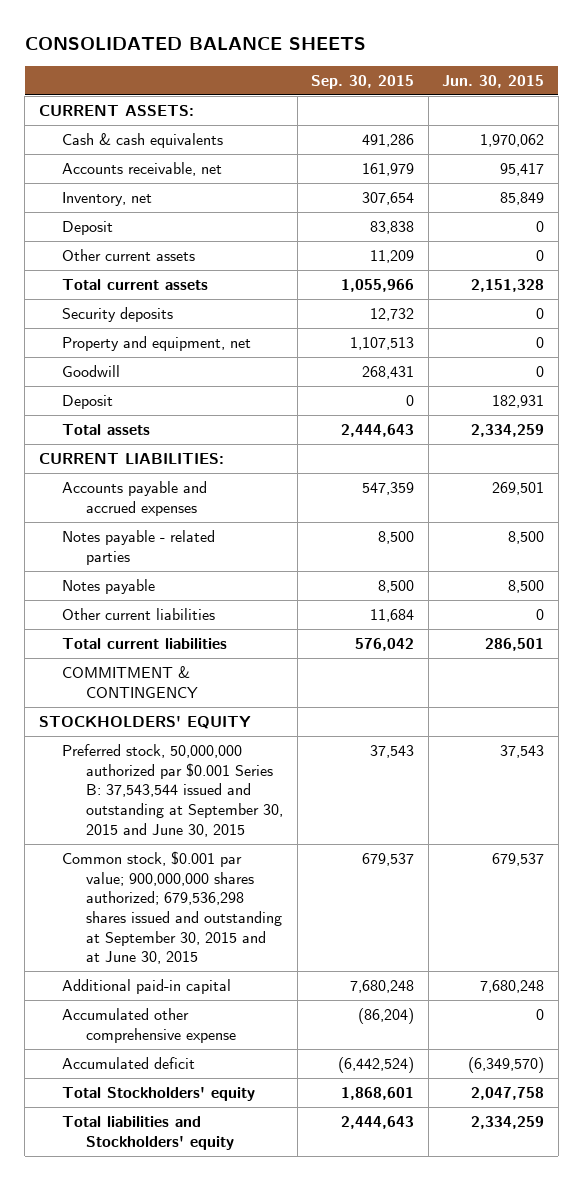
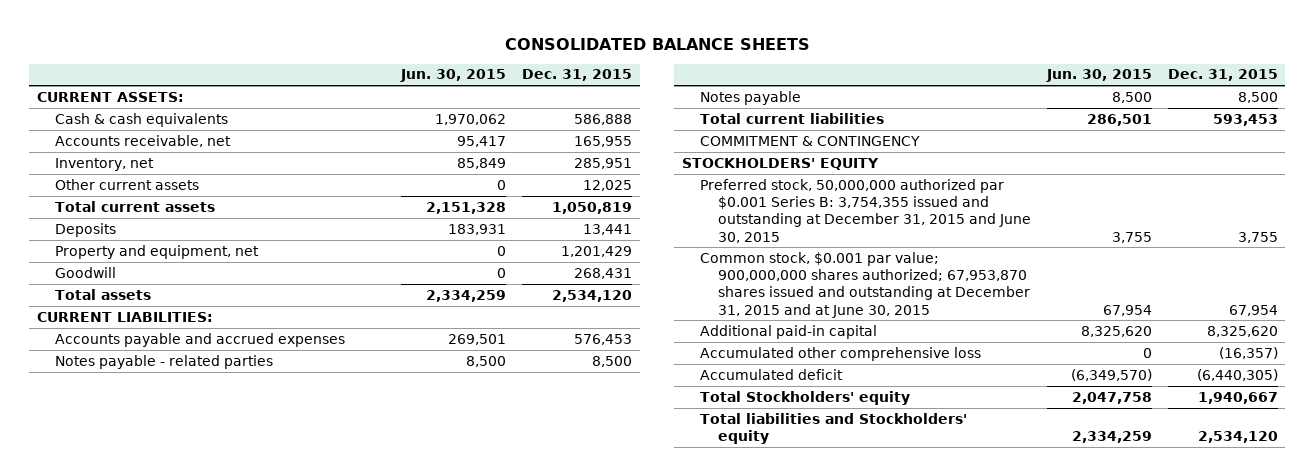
- | Sep. 30, 2015 | Jun. 30, 2015
+ | Jun. 30, 2015 | Dec. 31, 2015
- Deposit | 83,838 | 0
- Security deposits | 12,732 | 0
+ Deposits | 183,931 | 13,441
- Deposit | 0 | 182,931
- Other current liabilities | 11,684 | 0
- Preferred stock, 50,000,000 authorized par $0.001 Series B: 37,543,544 issued and outstanding at September 30, 2015 and June 30, 2015 | 37,543 | 37,543
- Common stock, $0.001 par value; 900,000,000 shares authorized; 679,536,298 shares issued and outstanding at September 30, 2015 and at June 30, 2015 | 679,537 | 679,537
- Additional paid-in capital | 7,680,248 | 7,680,248
- Accumulated other comprehensive expense | (86,204) | 0
+ Preferred stock, 50,000,000 authorized par $0.001 Series B: 3,754,355 issued and outstanding at December 31, 2015 and June 30, 2015 | 3,755 | 3,755
+ Common stock, $0.001 par value; 900,000,000 shares authorized; 67,953,870 shares issued and outstanding at December 31, 2015 and at June 30, 2015 | 67,954 | 67,954
+ Additional paid-in capital | 8,325,620 | 8,325,620
+ Accumulated other comprehensive loss | 0 | (16,357)

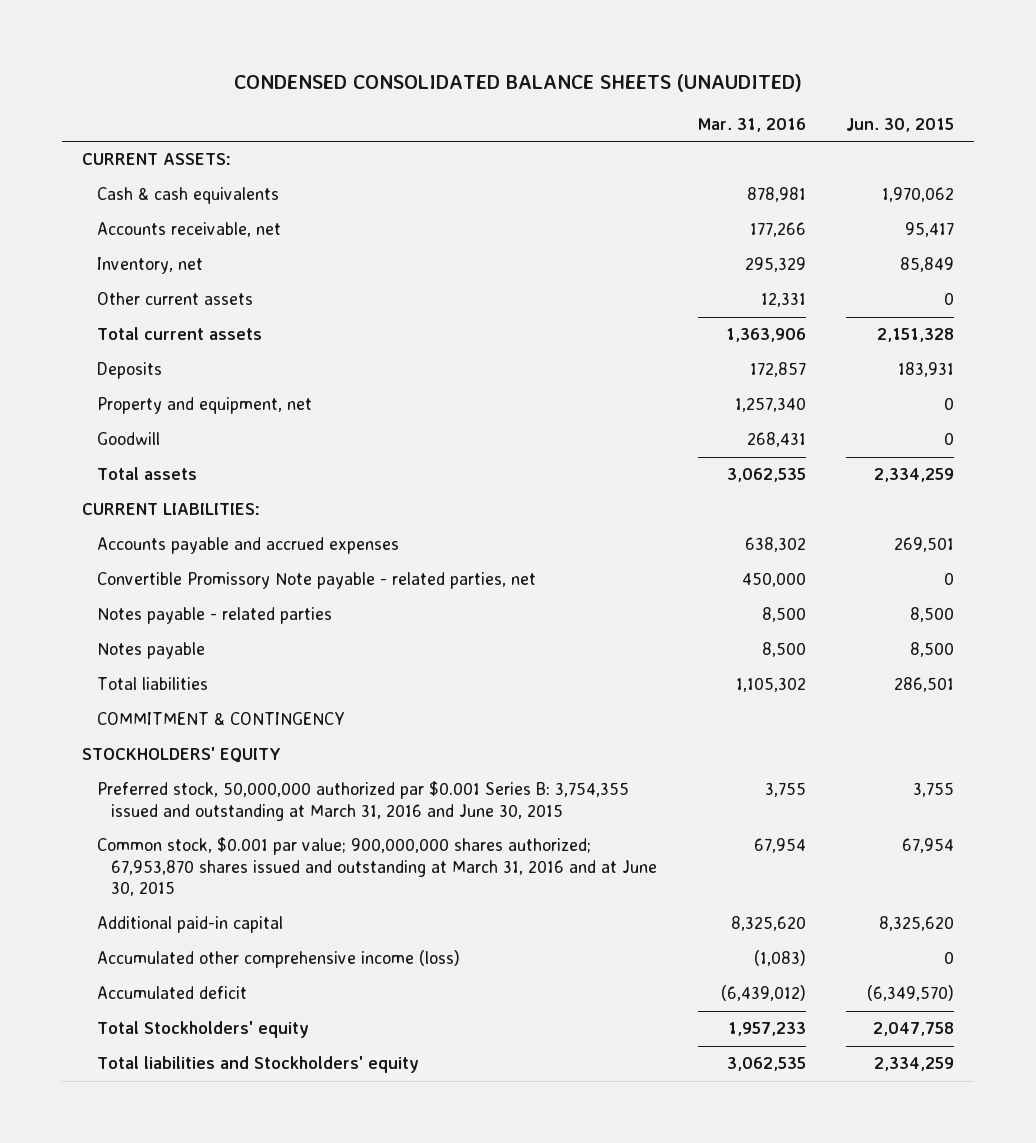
- CONSOLIDATED BALANCE SHEETS
+ CONDENSED CONSOLIDATED BALANCE SHEETS (UNAUDITED)
- | Jun. 30, 2015 | Dec. 31, 2015
+ | Mar. 31, 2016 | Jun. 30, 2015
+ Convertible Promissory Note payable - related parties, net | 450,000 | 0
- Total current liabilities | 286,501 | 593,453
+ Total liabilities | 1,105,302 | 286,501
- Preferred stock, 50,000,000 authorized par $0.001 Series B: 3,754,355 issued and outstanding at December 31, 2015 and June 30, 2015 | 3,755 | 3,755
- Common stock, $0.001 par value; 900,000,000 shares authorized; 67,953,870 shares issued and outstanding at December 31, 2015 and at June 30, 2015 | 67,954 | 67,954
+ Preferred stock, 50,000,000 authorized par $0.001 Series B: 3,754,355 issued and outstanding at March 31, 2016 and June 30, 2015 | 3,755 | 3,755
+ Common stock, $0.001 par value; 900,000,000 shares authorized; 67,953,870 shares issued and outstanding at March 31, 2016 and at June 30, 2015 | 67,954 | 67,954
- Accumulated other comprehensive loss | 0 | (16,357)
+ Accumulated other comprehensive income (loss) | (1,083) | 0

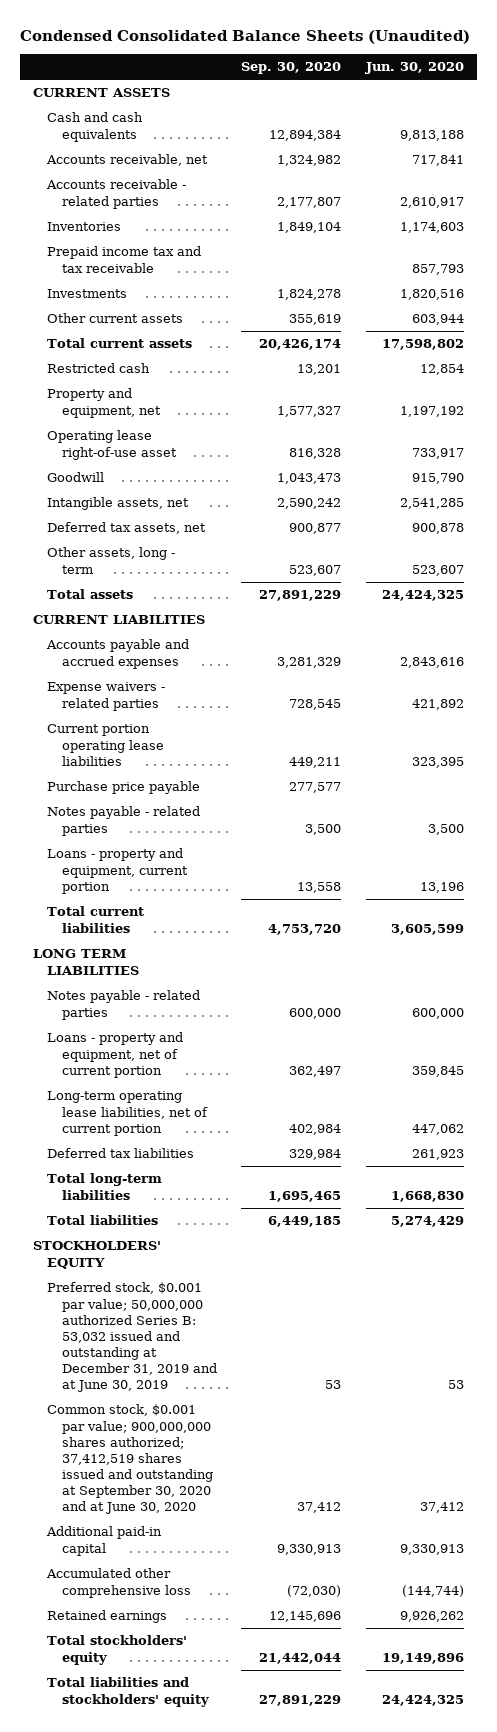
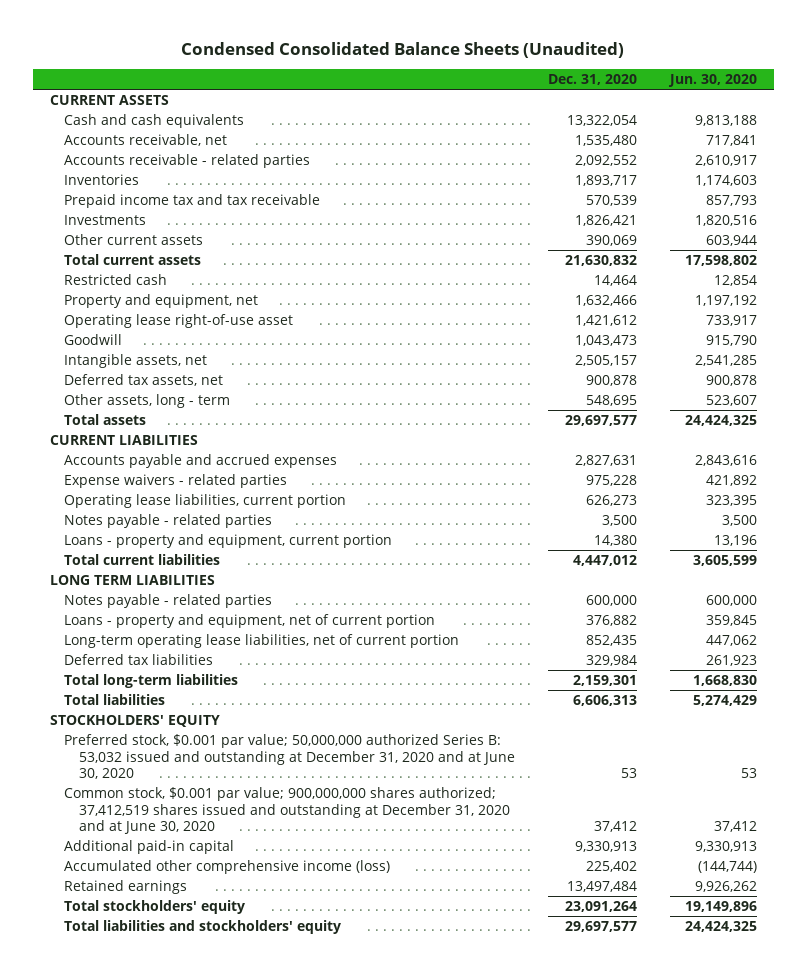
- | Sep. 30, 2020 | Jun. 30, 2020
+ | Dec. 31, 2020 | Jun. 30, 2020
- Current portion operating lease liabilities | 449,211 | 323,395
- Purchase price payable | 277,577 |
+ Operating lease liabilities, current portion | 626,273 | 323,395
- Preferred stock, $0.001 par value; 50,000,000 authorized Series B: 53,032 issued and outstanding at December 31, 2019 and at June 30, 2019 | 53 | 53
- Common stock, $0.001 par value; 900,000,000 shares authorized; 37,412,519 shares issued and outstanding at September 30, 2020 and at June 30, 2020 | 37,412 | 37,412
+ Preferred stock, $0.001 par value; 50,000,000 authorized Series B: 53,032 issued and outstanding at December 31, 2020 and at June 30, 2020 | 53 | 53
+ Common stock, $0.001 par value; 900,000,000 shares authorized; 37,412,519 shares issued and outstanding at December 31, 2020 and at June 30, 2020 | 37,412 | 37,412
- Accumulated other comprehensive loss | (72,030) | (144,744)
+ Accumulated other comprehensive income (loss) | 225,402 | (144,744)

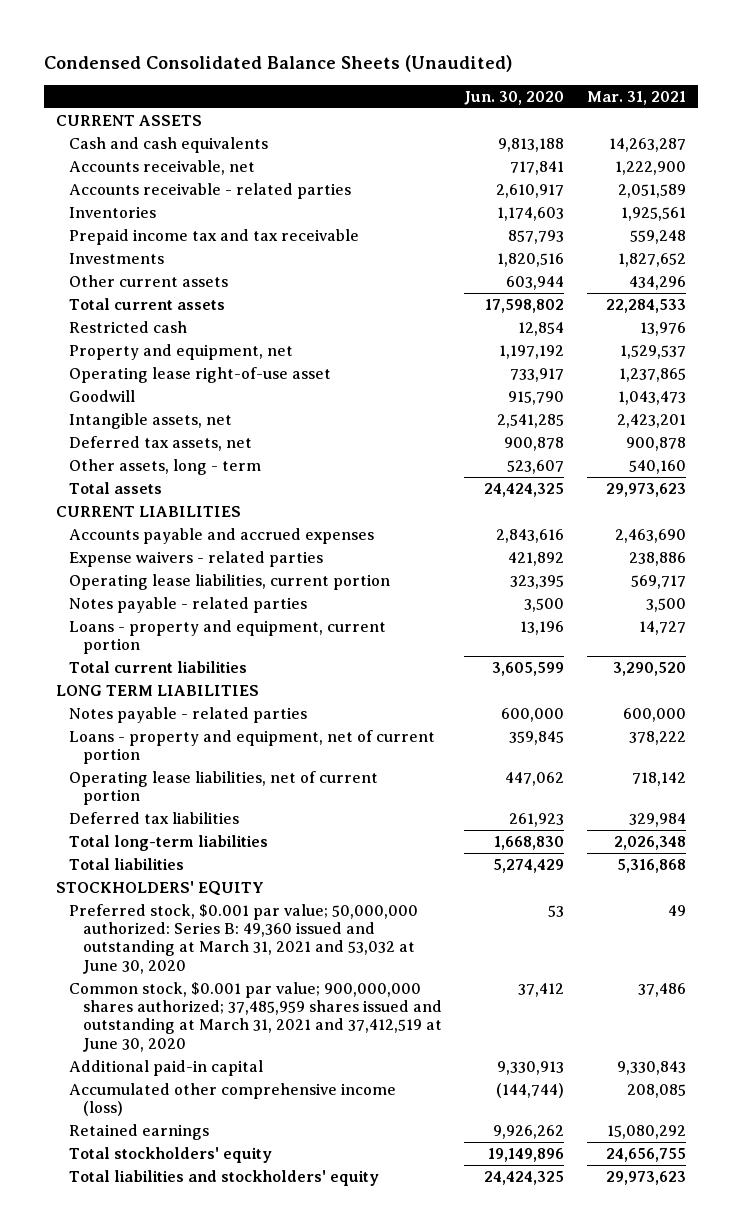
- | Dec. 31, 2020 | Jun. 30, 2020
+ | Jun. 30, 2020 | Mar. 31, 2021
- Long-term operating lease liabilities, net of current portion | 852,435 | 447,062
+ Operating lease liabilities, net of current portion | 447,062 | 718,142
- Preferred stock, $0.001 par value; 50,000,000 authorized Series B: 53,032 issued and outstanding at December 31, 2020 and at June 30, 2020 | 53 | 53
- Common stock, $0.001 par value; 900,000,000 shares authorized; 37,412,519 shares issued and outstanding at December 31, 2020 and at June 30, 2020 | 37,412 | 37,412
+ Preferred stock, $0.001 par value; 50,000,000 authorized: Series B: 49,360 issued and outstanding at March 31, 2021 and 53,032 at June 30, 2020 | 53 | 49
+ Common stock, $0.001 par value; 900,000,000 shares authorized; 37,485,959 shares issued and outstanding at March 31, 2021 and 37,412,519 at June 30, 2020 | 37,412 | 37,486

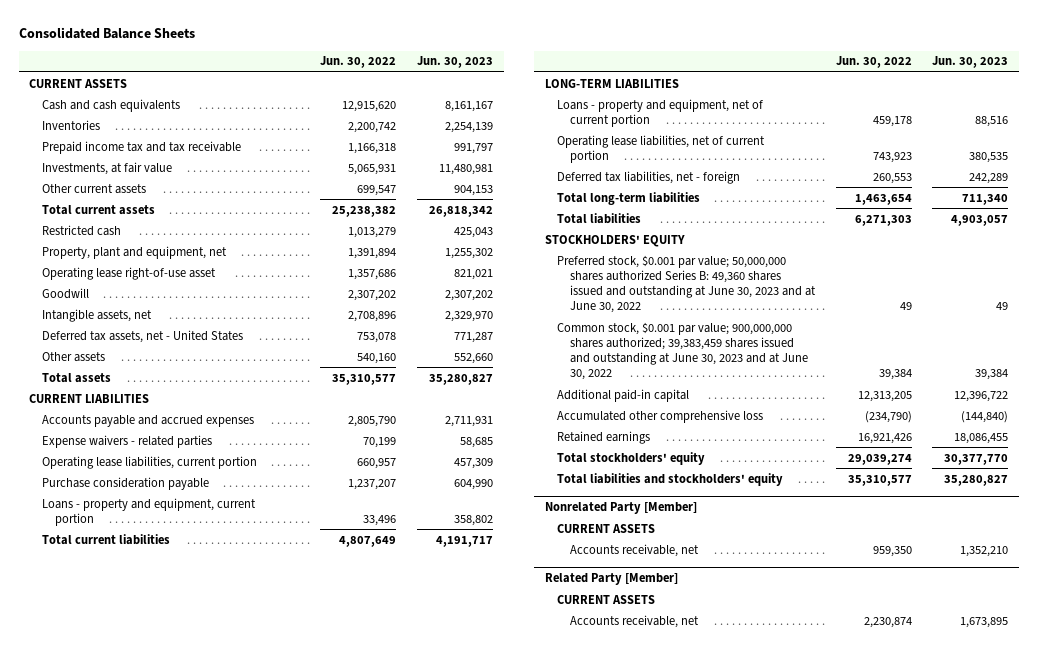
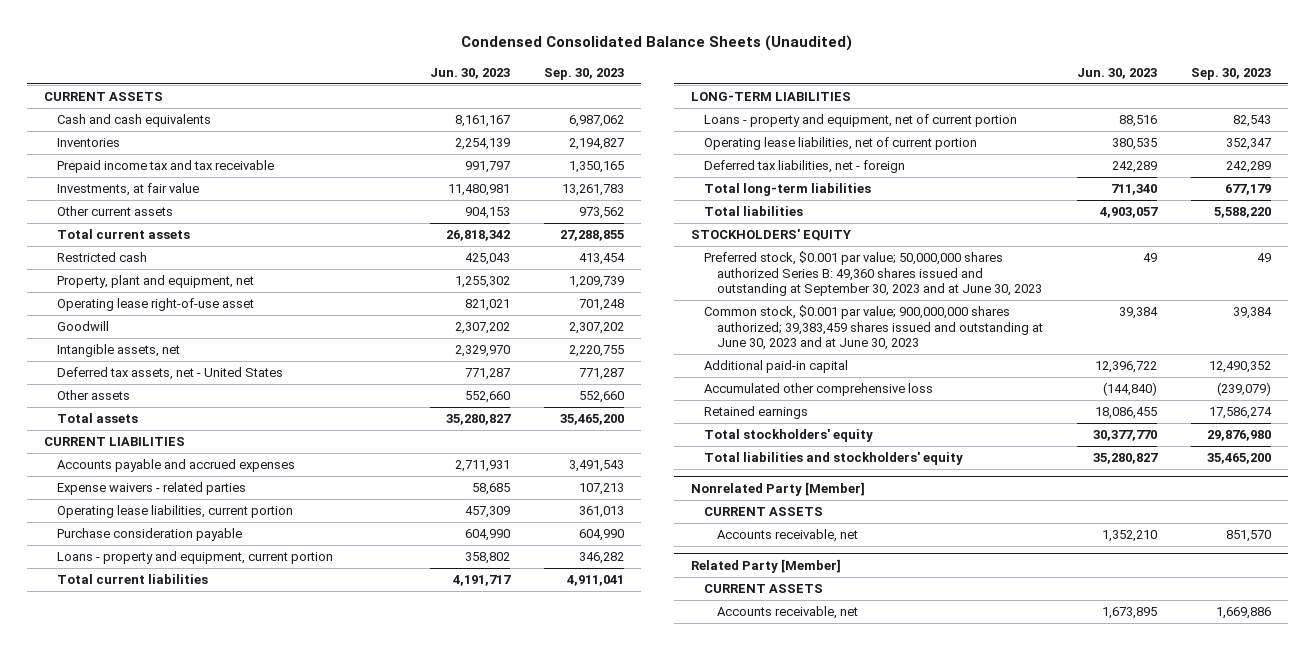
- Consolidated Balance Sheets
+ Condensed Consolidated Balance Sheets (Unaudited)
- | Jun. 30, 2022 | Jun. 30, 2023
+ | Jun. 30, 2023 | Sep. 30, 2023
- Preferred stock, $0.001 par value; 50,000,000 shares authorized Series B: 49,360 shares issued and outstanding at June 30, 2023 and at June 30, 2022 | 49 | 49
- Common stock, $0.001 par value; 900,000,000 shares authorized; 39,383,459 shares issued and outstanding at June 30, 2023 and at June 30, 2022 | 39,384 | 39,384
+ Preferred stock, $0.001 par value; 50,000,000 shares authorized Series B: 49,360 shares issued and outstanding at September 30, 2023 and at June 30, 2023 | 49 | 49
+ Common stock, $0.001 par value; 900,000,000 shares authorized; 39,383,459 shares issued and outstanding at June 30, 2023 and at June 30, 2023 | 39,384 | 39,384

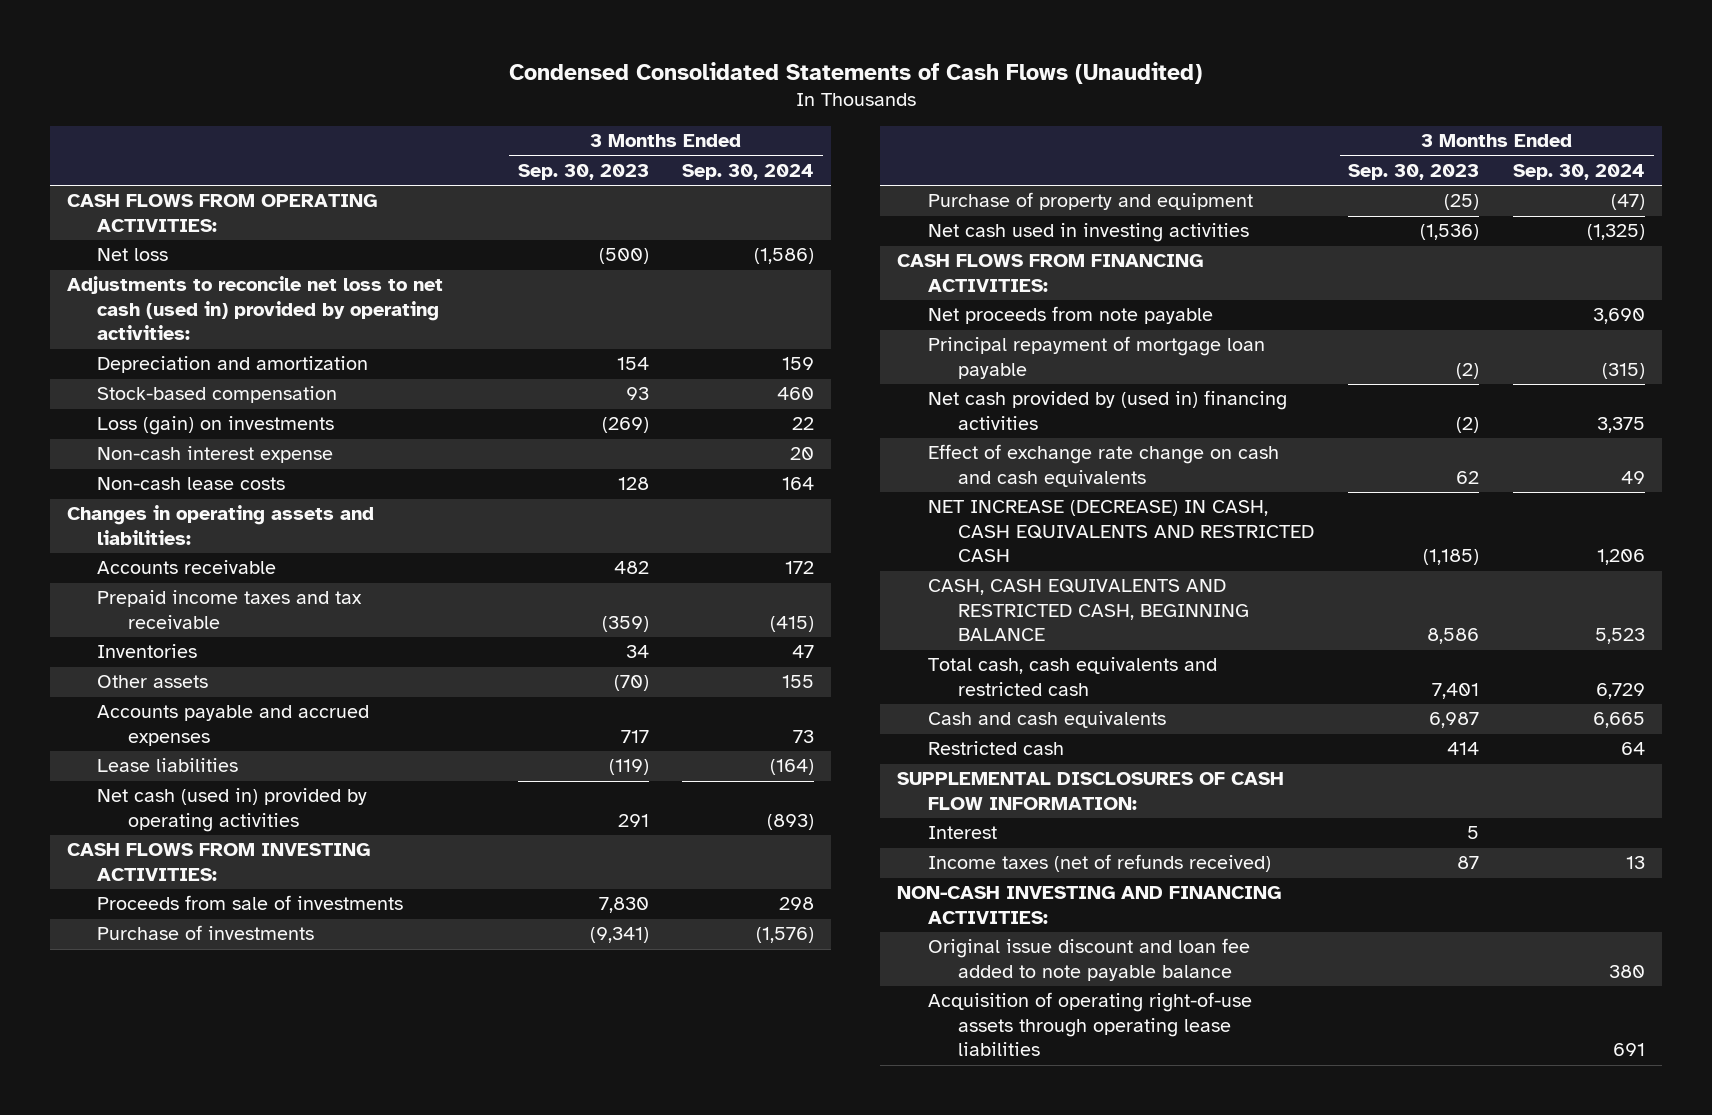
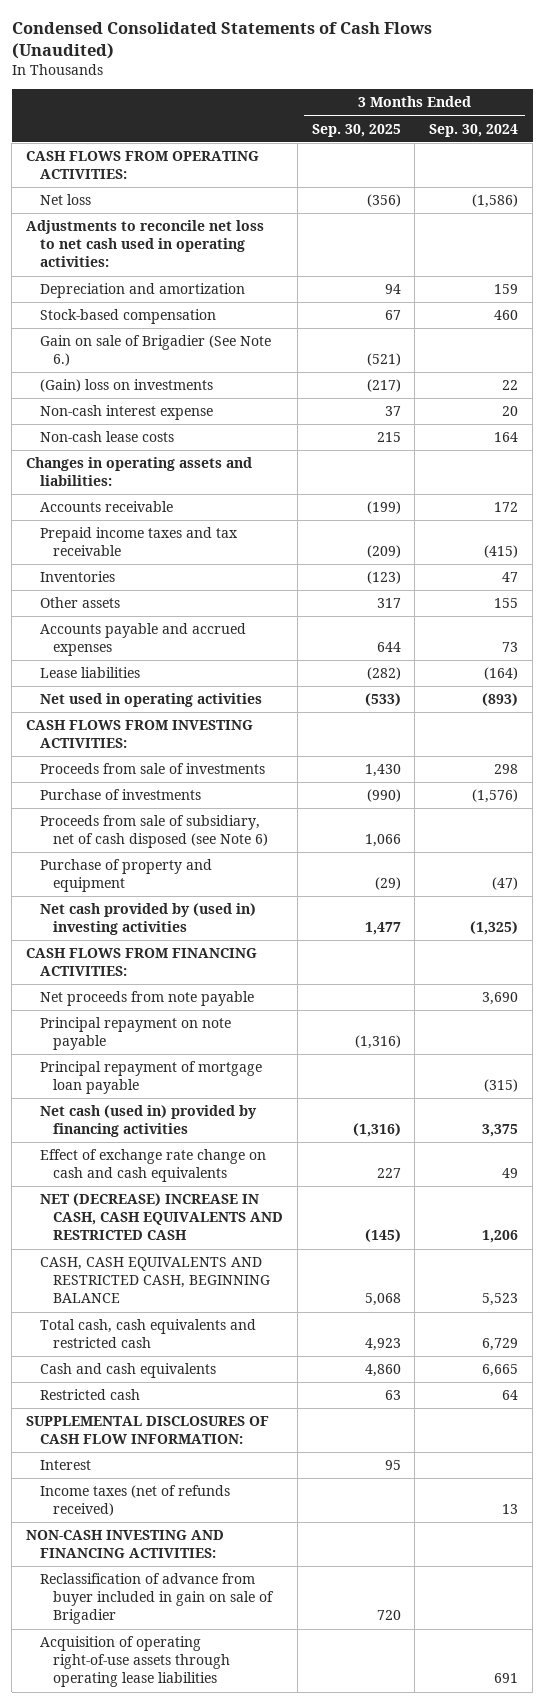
- | 3 Months Ended Sep. 30, 2023 | 3 Months Ended Sep. 30, 2024
+ | 3 Months Ended Sep. 30, 2025 | 3 Months Ended Sep. 30, 2024
- Adjustments to reconcile net loss to net cash (used in) provided by operating activities:
+ Adjustments to reconcile net loss to net cash used in operating activities:
- Loss (gain) on investments | (269) | 22
+ Gain on sale of Brigadier (See Note 6.) | (521) |
+ (Gain) loss on investments | (217) | 22
- Net cash (used in) provided by operating activities | 291 | (893)
+ Net used in operating activities | (533) | (893)
+ Proceeds from sale of subsidiary, net of cash disposed (see Note 6) | 1,066 |
- Net cash used in investing activities | (1,536) | (1,325)
+ Net cash provided by (used in) investing activities | 1,477 | (1,325)
+ Principal repayment on note payable | (1,316) |
- Net cash provided by (used in) financing activities | (2) | 3,375
+ Net cash (used in) provided by financing activities | (1,316) | 3,375
- NET INCREASE (DECREASE) IN CASH, CASH EQUIVALENTS AND RESTRICTED CASH | (1,185) | 1,206
+ NET (DECREASE) INCREASE IN CASH, CASH EQUIVALENTS AND RESTRICTED CASH | (145) | 1,206
- Original issue discount and loan fee added to note payable balance | | 380
+ Reclassification of advance from buyer included in gain on sale of Brigadier | 720 |

